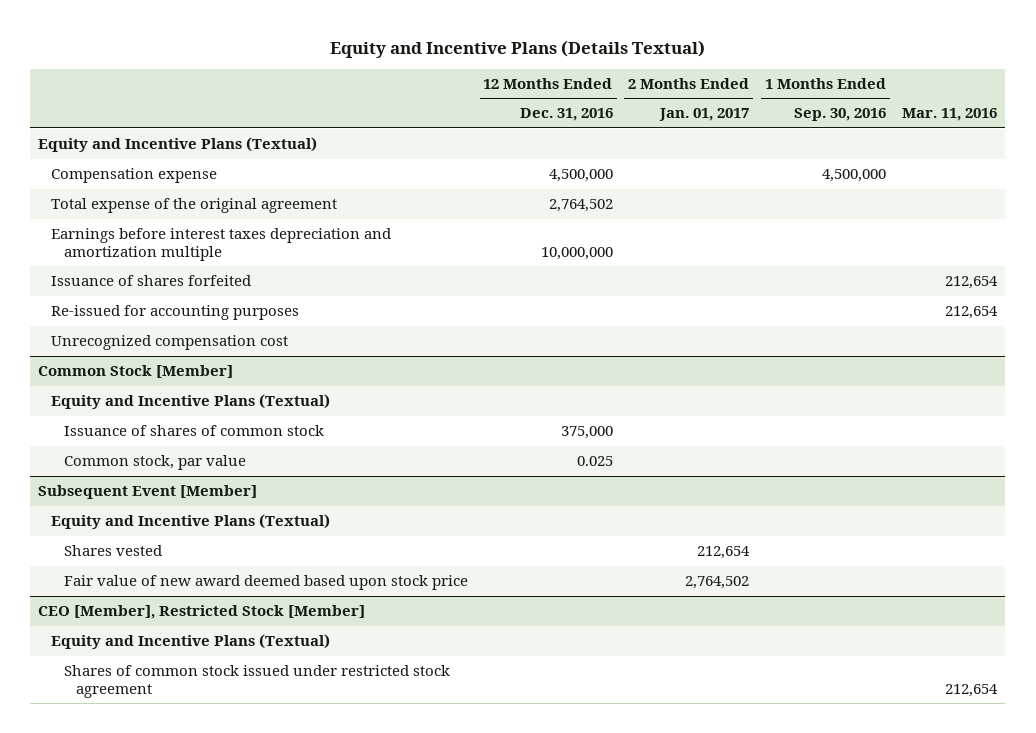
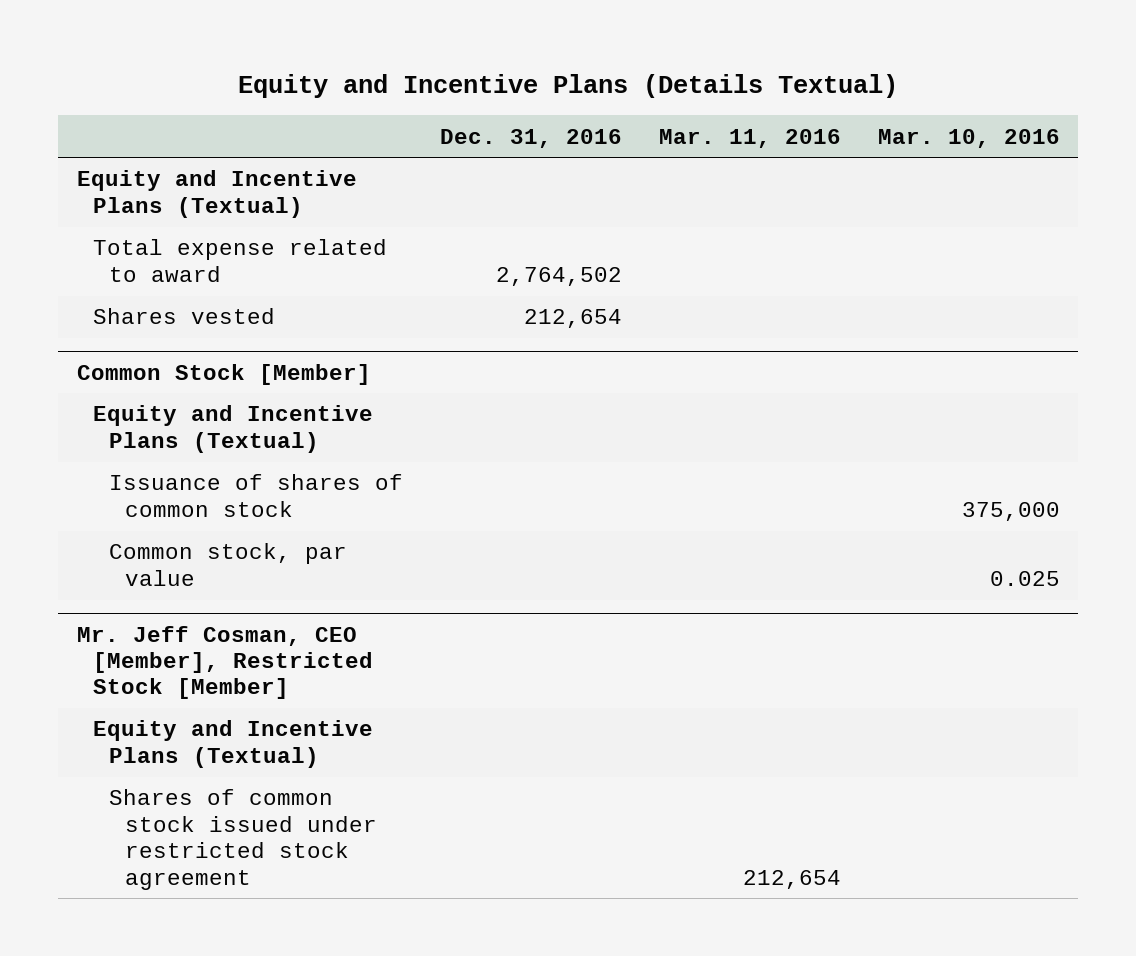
- | 12 Months Ended Dec. 31, 2016 | 2 Months Ended Jan. 01, 2017 | 1 Months Ended Sep. 30, 2016 | Mar. 11, 2016
+ | Dec. 31, 2016 | Mar. 11, 2016 | Mar. 10, 2016
- Compensation expense | 4,500,000 | | 4,500,000 |
- Total expense of the original agreement | 2,764,502 | | |
- Earnings before interest taxes depreciation and amortization multiple | 10,000,000 | | |
- Issuance of shares forfeited | | | | 212,654
- Re-issued for accounting purposes | | | | 212,654
- Unrecognized compensation cost
+ Total expense related to award | 2,764,502 | |
+ Shares vested | 212,654 | |
- Subsequent Event [Member]
- Equity and Incentive Plans (Textual)
- Shares vested | | 212,654 | |
- Fair value of new award deemed based upon stock price | | 2,764,502 | |
- CEO [Member], Restricted Stock [Member]
+ Mr. Jeff Cosman, CEO [Member], Restricted Stock [Member]

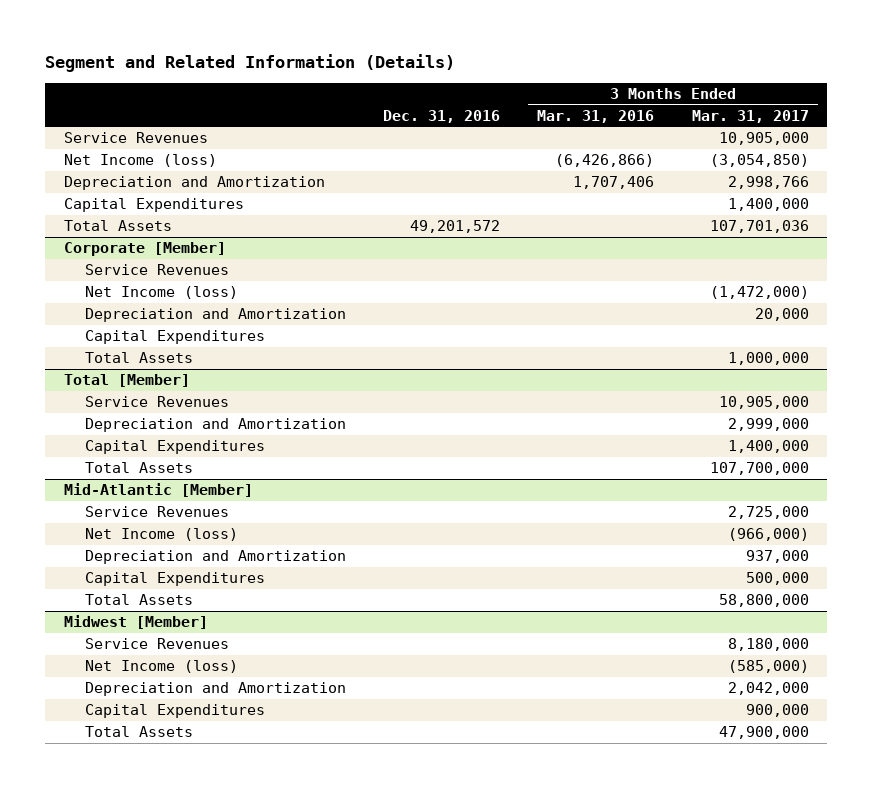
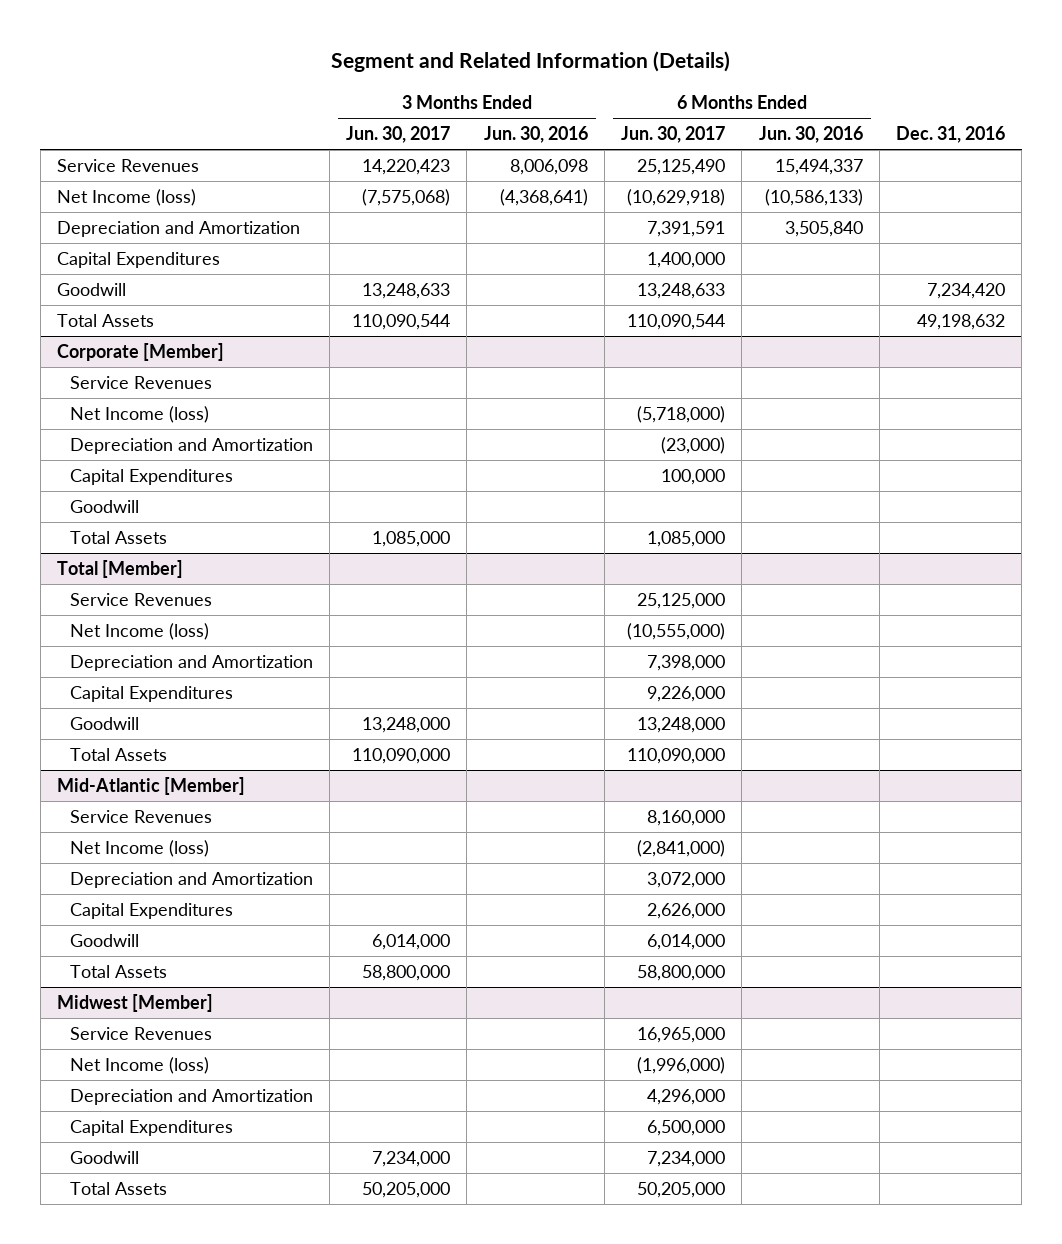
- | Dec. 31, 2016 | 3 Months Ended Mar. 31, 2016 | 3 Months Ended Mar. 31, 2017
+ | 3 Months Ended Jun. 30, 2017 | 3 Months Ended Jun. 30, 2016 | 6 Months Ended Jun. 30, 2017 | 6 Months Ended Jun. 30, 2016 | Dec. 31, 2016
- Total Assets | 49,201,572 | | 107,701,036
+ Goodwill | 13,248,633 | | 13,248,633 | | 7,234,420
+ Total Assets | 110,090,544 | | 110,090,544 | | 49,198,632
@ Corporate [Member]
+ Goodwill
@ Total [Member]
+ Net Income (loss) | | | (10,555,000) | |
+ Goodwill | 13,248,000 | | 13,248,000 | |
@ Mid-Atlantic [Member]
+ Goodwill | 6,014,000 | | 6,014,000 | |
@ Midwest [Member]
+ Goodwill | 7,234,000 | | 7,234,000 | |

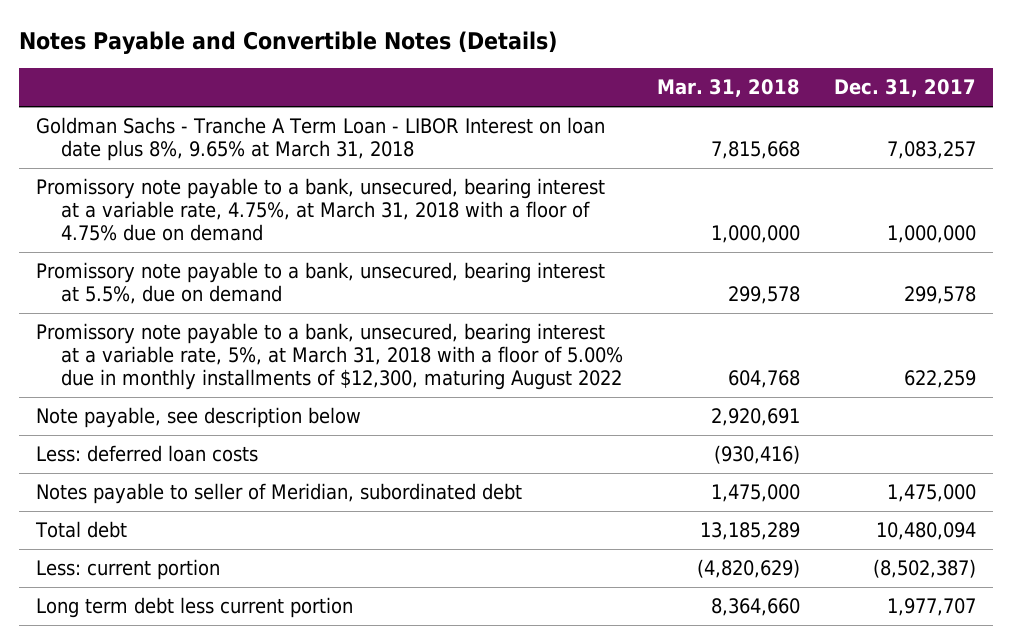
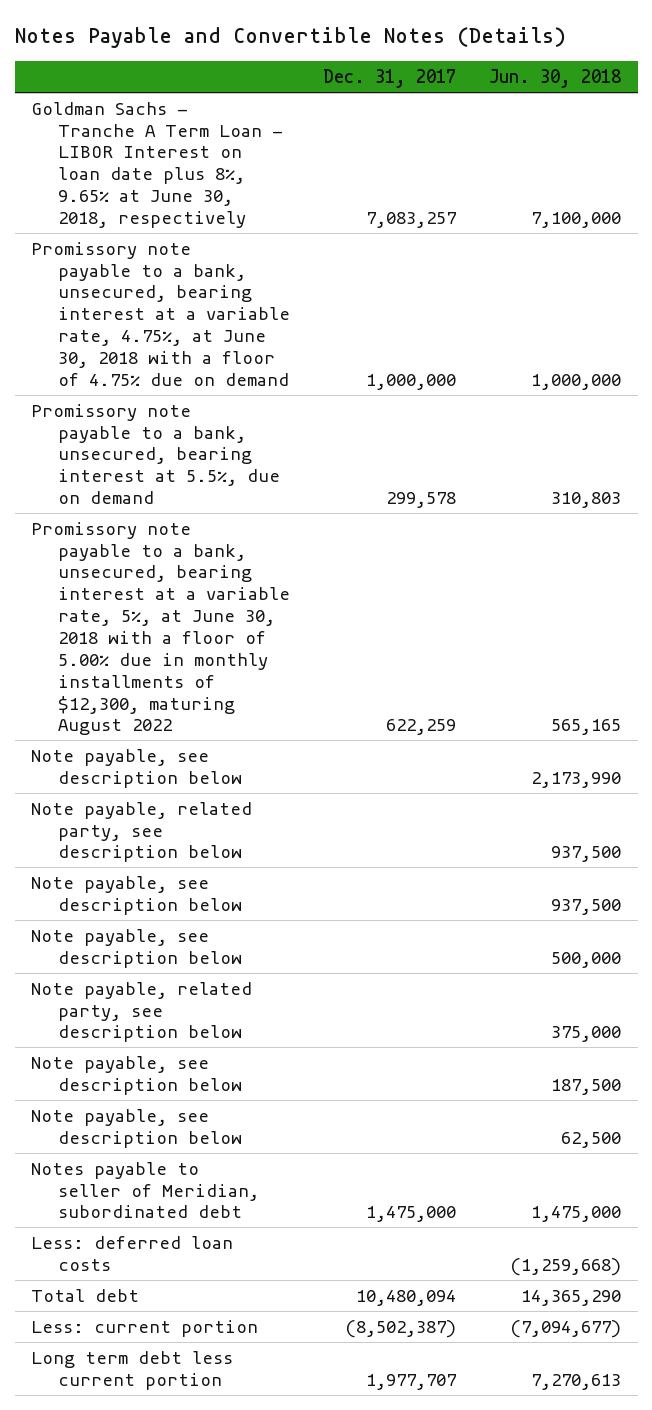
- | Mar. 31, 2018 | Dec. 31, 2017
+ | Dec. 31, 2017 | Jun. 30, 2018
- Goldman Sachs - Tranche A Term Loan - LIBOR Interest on loan date plus 8%, 9.65% at March 31, 2018 | 7,815,668 | 7,083,257
- Promissory note payable to a bank, unsecured, bearing interest at a variable rate, 4.75%, at March 31, 2018 with a floor of 4.75% due on demand | 1,000,000 | 1,000,000
+ Goldman Sachs - Tranche A Term Loan - LIBOR Interest on loan date plus 8%, 9.65% at June 30, 2018, respectively | 7,083,257 | 7,100,000
+ Promissory note payable to a bank, unsecured, bearing interest at a variable rate, 4.75%, at June 30, 2018 with a floor of 4.75% due on demand | 1,000,000 | 1,000,000
- Promissory note payable to a bank, unsecured, bearing interest at a variable rate, 5%, at March 31, 2018 with a floor of 5.00% due in monthly installments of $12,300, maturing August 2022 | 604,768 | 622,259
+ Promissory note payable to a bank, unsecured, bearing interest at a variable rate, 5%, at June 30, 2018 with a floor of 5.00% due in monthly installments of $12,300, maturing August 2022 | 622,259 | 565,165
+ Note payable, related party, see description below | | 937,500
+ Note payable, see description below | | 937,500
+ Note payable, see description below | | 500,000
+ Note payable, related party, see description below | | 375,000
+ Note payable, see description below | | 187,500
+ Note payable, see description below | | 62,500
moved down: Less: deferred loan costs | | (1,259,668)

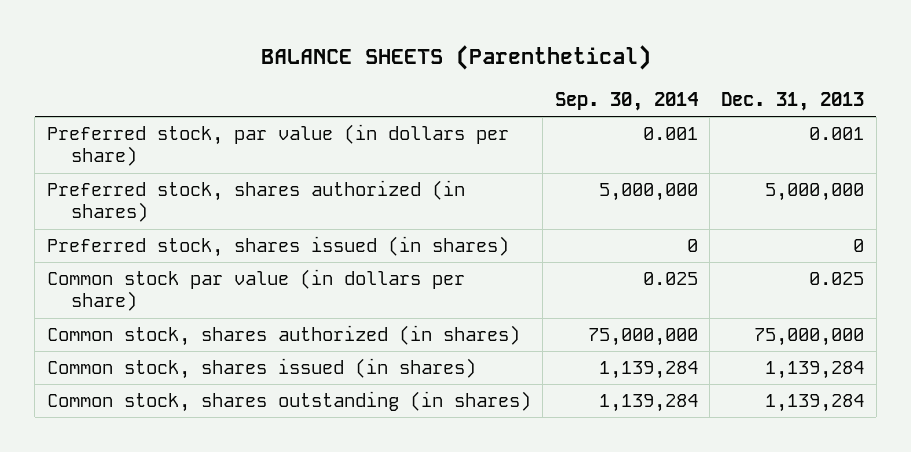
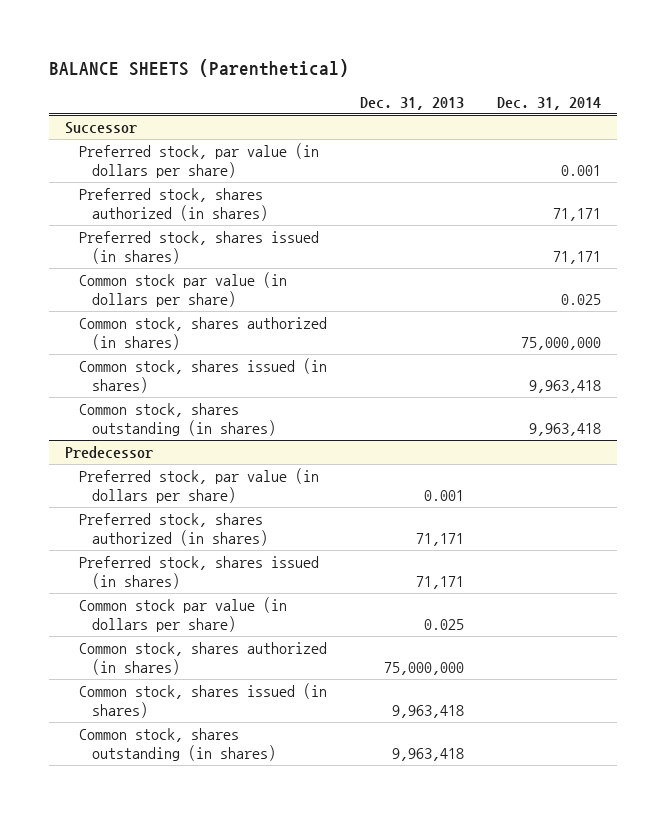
- | Sep. 30, 2014 | Dec. 31, 2013
+ | Dec. 31, 2013 | Dec. 31, 2014
+ Successor
+ Preferred stock, par value (in dollars per share) | | 0.001
+ Preferred stock, shares authorized (in shares) | | 71,171
+ Preferred stock, shares issued (in shares) | | 71,171
+ Common stock par value (in dollars per share) | | 0.025
+ Common stock, shares authorized (in shares) | | 75,000,000
+ Common stock, shares issued (in shares) | | 9,963,418
+ Common stock, shares outstanding (in shares) | | 9,963,418
+ Predecessor
- Preferred stock, shares authorized (in shares) | 5,000,000 | 5,000,000
- Preferred stock, shares issued (in shares) | 0 | 0
+ Preferred stock, shares authorized (in shares) | 71,171 |
+ Preferred stock, shares issued (in shares) | 71,171 |
- Common stock, shares issued (in shares) | 1,139,284 | 1,139,284
- Common stock, shares outstanding (in shares) | 1,139,284 | 1,139,284
+ Common stock, shares issued (in shares) | 9,963,418 |
+ Common stock, shares outstanding (in shares) | 9,963,418 |

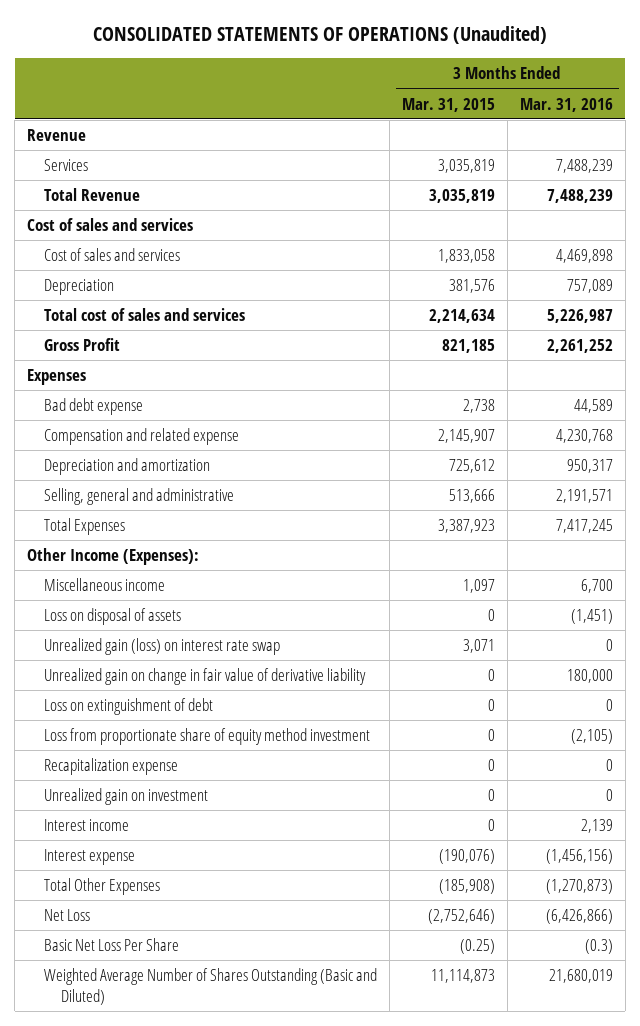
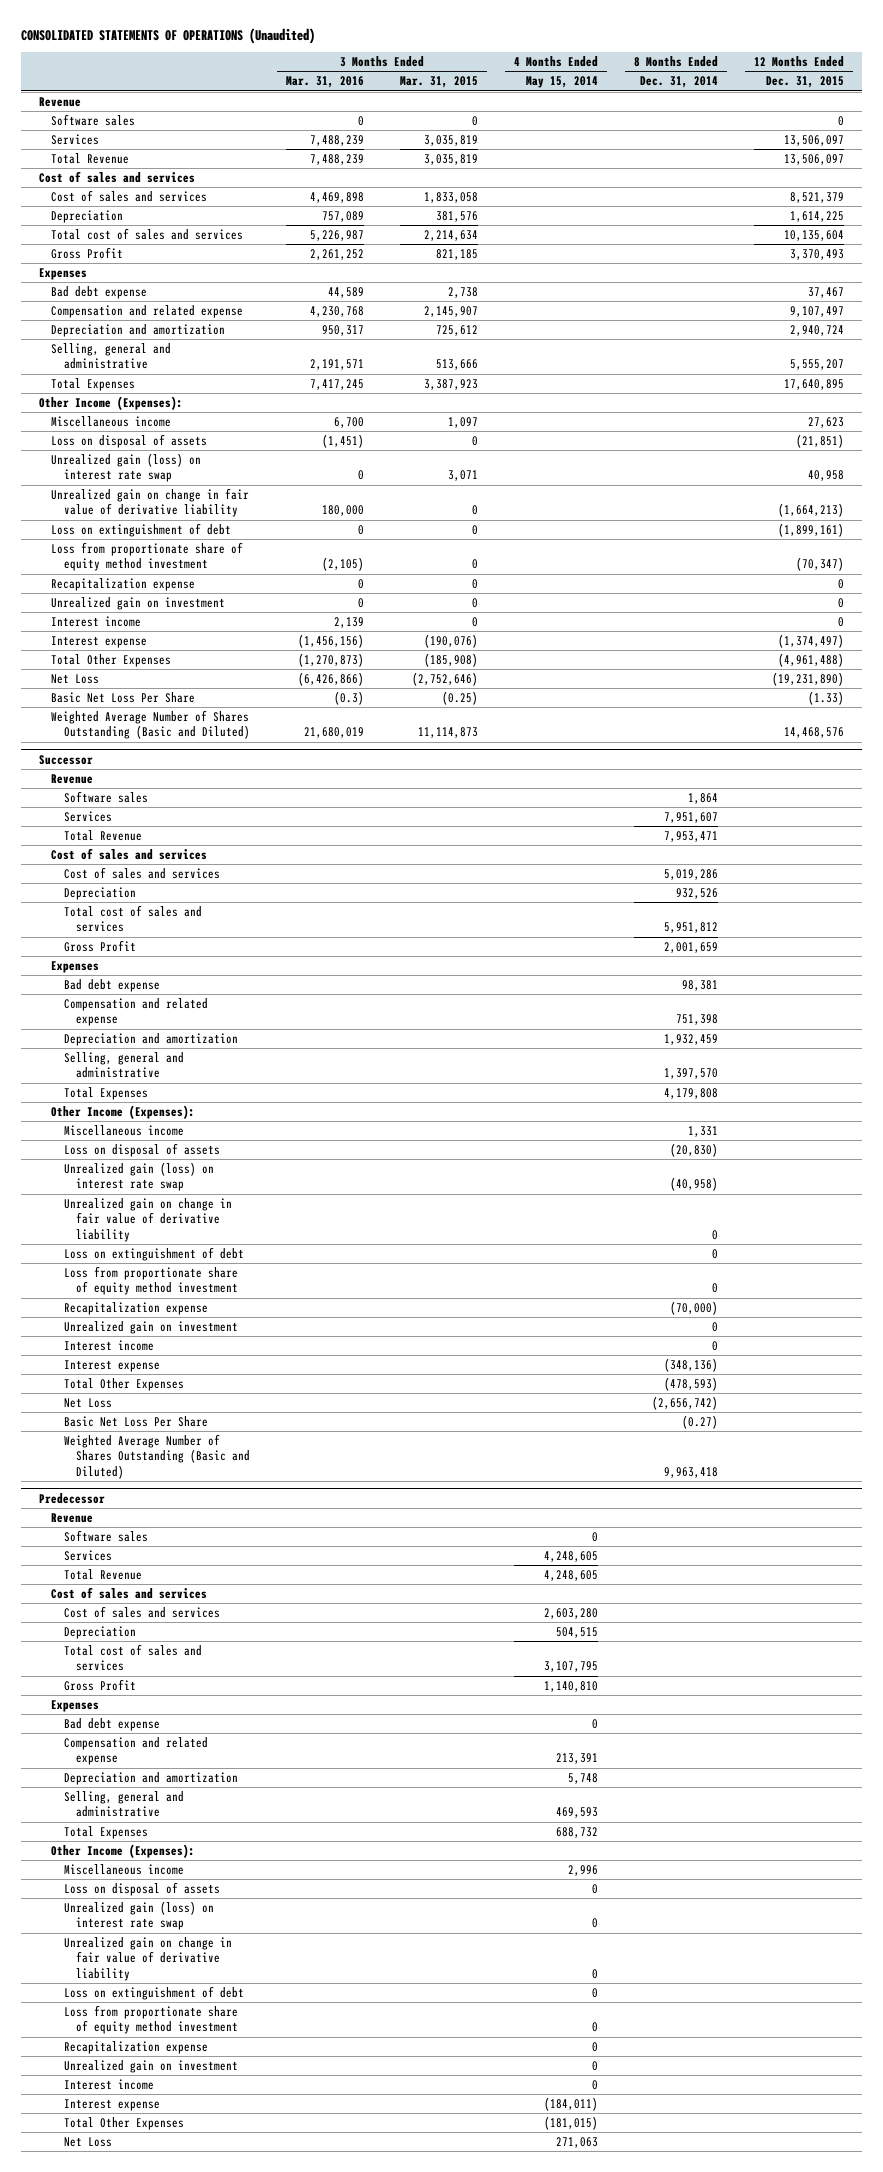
- | 3 Months Ended Mar. 31, 2015 | 3 Months Ended Mar. 31, 2016
+ | 3 Months Ended Mar. 31, 2016 | 3 Months Ended Mar. 31, 2015 | 4 Months Ended May 15, 2014 | 8 Months Ended Dec. 31, 2014 | 12 Months Ended Dec. 31, 2015
+ Software sales | 0 | 0 | | | 0
+ Successor
+ Revenue
+ Software sales | | | | 1,864 |
+ Services | | | | 7,951,607 |
+ Total Revenue | | | | 7,953,471 |
+ Cost of sales and services
+ Cost of sales and services | | | | 5,019,286 |
+ Depreciation | | | | 932,526 |
+ Total cost of sales and services | | | | 5,951,812 |
+ Gross Profit | | | | 2,001,659 |
+ Expenses
+ Bad debt expense | | | | 98,381 |
+ Compensation and related expense | | | | 751,398 |
+ Depreciation and amortization | | | | 1,932,459 |
+ Selling, general and administrative | | | | 1,397,570 |
+ Total Expenses | | | | 4,179,808 |
+ Other Income (Expenses):
+ Miscellaneous income | | | | 1,331 |
+ Loss on disposal of assets | | | | (20,830) |
+ Unrealized gain (loss) on interest rate swap | | | | (40,958) |
+ Unrealized gain on change in fair value of derivative liability | | | | 0 |
+ Loss on extinguishment of debt | | | | 0 |
+ Loss from proportionate share of equity method investment | | | | 0 |
+ Recapitalization expense | | | | (70,000) |
+ Unrealized gain on investment | | | | 0 |
+ Interest income | | | | 0 |
+ Interest expense | | | | (348,136) |
+ Total Other Expenses | | | | (478,593) |
+ Net Loss | | | | (2,656,742) |
+ Basic Net Loss Per Share | | | | (0.27) |
+ Weighted Average Number of Shares Outstanding (Basic and Diluted) | | | | 9,963,418 |
+ Predecessor
+ Revenue
+ Software sales | | | 0 | |
+ Services | | | 4,248,605 | |
+ Total Revenue | | | 4,248,605 | |
+ Cost of sales and services
+ Cost of sales and services | | | 2,603,280 | |
+ Depreciation | | | 504,515 | |
+ Total cost of sales and services | | | 3,107,795 | |
+ Gross Profit | | | 1,140,810 | |
+ Expenses
+ Bad debt expense | | | 0 | |
+ Compensation and related expense | | | 213,391 | |
+ Depreciation and amortization | | | 5,748 | |
+ Selling, general and administrative | | | 469,593 | |
+ Total Expenses | | | 688,732 | |
+ Other Income (Expenses):
+ Miscellaneous income | | | 2,996 | |
+ Loss on disposal of assets | | | 0 | |
+ Unrealized gain (loss) on interest rate swap | | | 0 | |
+ Unrealized gain on change in fair value of derivative liability | | | 0 | |
+ Loss on extinguishment of debt | | | 0 | |
+ Loss from proportionate share of equity method investment | | | 0 | |
+ Recapitalization expense | | | 0 | |
+ Unrealized gain on investment | | | 0 | |
+ Interest income | | | 0 | |
+ Interest expense | | | (184,011) | |
+ Total Other Expenses | | | (181,015) | |
+ Net Loss | | | 271,063 | |

